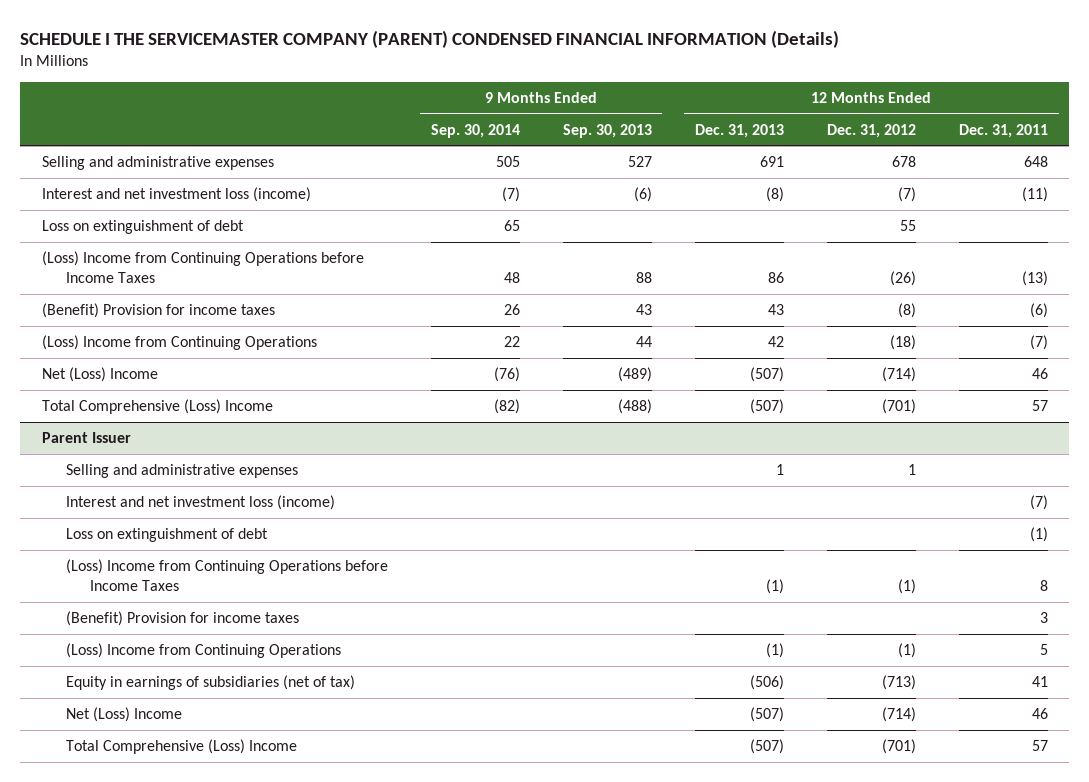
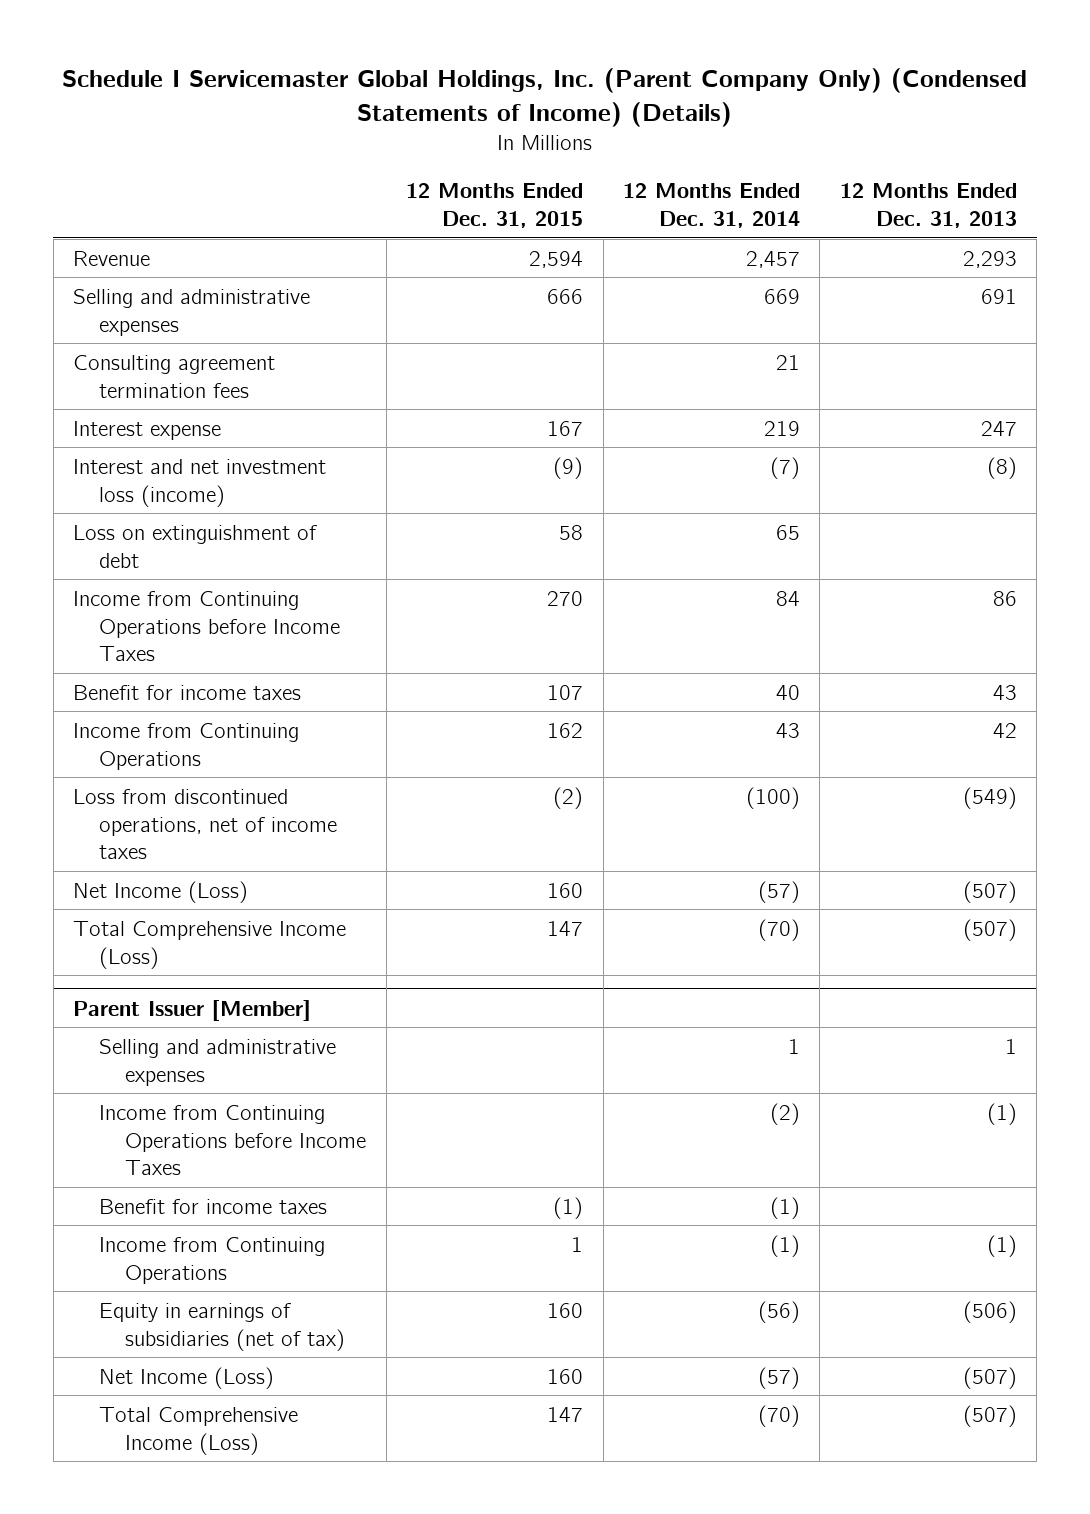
- SCHEDULE I THE SERVICEMASTER COMPANY (PARENT) CONDENSED FINANCIAL INFORMATION (Details)
+ Schedule I Servicemaster Global Holdings, Inc. (Parent Company Only) (Condensed Statements of Income) (Details)
- | 9 Months Ended Sep. 30, 2014 | 9 Months Ended Sep. 30, 2013 | 12 Months Ended Dec. 31, 2013 | 12 Months Ended Dec. 31, 2012 | 12 Months Ended Dec. 31, 2011
+ | 12 Months Ended Dec. 31, 2015 | 12 Months Ended Dec. 31, 2014 | 12 Months Ended Dec. 31, 2013
+ Revenue | 2,594 | 2,457 | 2,293
+ Consulting agreement termination fees | | 21 |
+ Interest expense | 167 | 219 | 247
- (Loss) Income from Continuing Operations before Income Taxes | 48 | 88 | 86 | (26) | (13)
- (Benefit) Provision for income taxes | 26 | 43 | 43 | (8) | (6)
- (Loss) Income from Continuing Operations | 22 | 44 | 42 | (18) | (7)
- Net (Loss) Income | (76) | (489) | (507) | (714) | 46
- Total Comprehensive (Loss) Income | (82) | (488) | (507) | (701) | 57
- Parent Issuer
+ Income from Continuing Operations before Income Taxes | 270 | 84 | 86
+ Benefit for income taxes | 107 | 40 | 43
+ Income from Continuing Operations | 162 | 43 | 42
+ Loss from discontinued operations, net of income taxes | (2) | (100) | (549)
+ Net Income (Loss) | 160 | (57) | (507)
+ Total Comprehensive Income (Loss) | 147 | (70) | (507)
+ Parent Issuer [Member]
- Interest and net investment loss (income) | | | | | (7)
- Loss on extinguishment of debt | | | | | (1)
- (Loss) Income from Continuing Operations before Income Taxes | | | (1) | (1) | 8
- (Benefit) Provision for income taxes | | | | | 3
- (Loss) Income from Continuing Operations | | | (1) | (1) | 5
+ Income from Continuing Operations before Income Taxes | | (2) | (1)
+ Benefit for income taxes | (1) | (1) |
+ Income from Continuing Operations | 1 | (1) | (1)
- Net (Loss) Income | | | (507) | (714) | 46
- Total Comprehensive (Loss) Income | | | (507) | (701) | 57
+ Net Income (Loss) | 160 | (57) | (507)
+ Total Comprehensive Income (Loss) | 147 | (70) | (507)

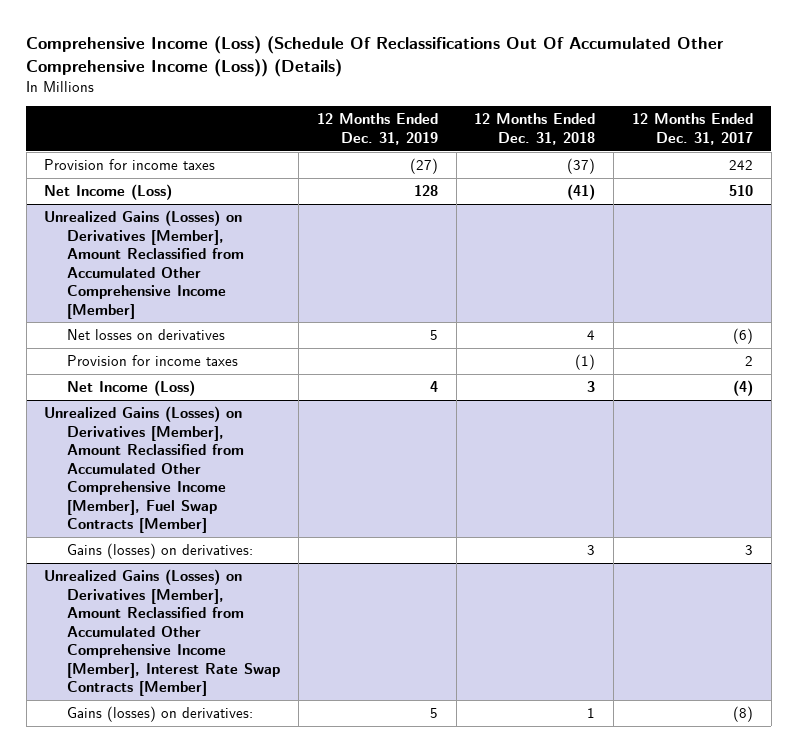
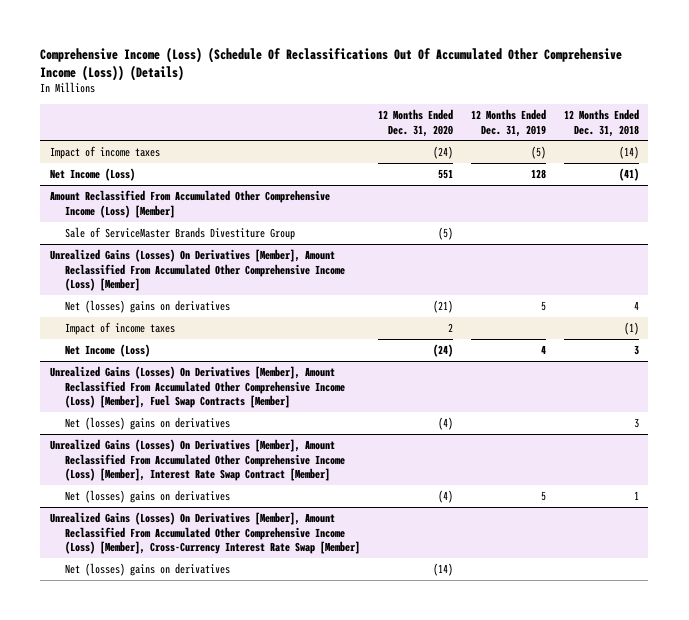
- | 12 Months Ended Dec. 31, 2019 | 12 Months Ended Dec. 31, 2018 | 12 Months Ended Dec. 31, 2017
+ | 12 Months Ended Dec. 31, 2020 | 12 Months Ended Dec. 31, 2019 | 12 Months Ended Dec. 31, 2018
- Provision for income taxes | (27) | (37) | 242
+ Impact of income taxes | (24) | (5) | (14)
- Unrealized Gains (Losses) on Derivatives [Member], Amount Reclassified from Accumulated Other Comprehensive Income [Member]
- Net losses on derivatives | 5 | 4 | (6)
- Provision for income taxes | | (1) | 2
+ Amount Reclassified From Accumulated Other Comprehensive Income (Loss) [Member]
+ Sale of ServiceMaster Brands Divestiture Group | (5) | |
+ Unrealized Gains (Losses) On Derivatives [Member], Amount Reclassified From Accumulated Other Comprehensive Income (Loss) [Member]
+ Net (losses) gains on derivatives | (21) | 5 | 4
+ Impact of income taxes | 2 | | (1)
- Unrealized Gains (Losses) on Derivatives [Member], Amount Reclassified from Accumulated Other Comprehensive Income [Member], Fuel Swap Contracts [Member]
- Gains (losses) on derivatives: | | 3 | 3
- Unrealized Gains (Losses) on Derivatives [Member], Amount Reclassified from Accumulated Other Comprehensive Income [Member], Interest Rate Swap Contracts [Member]
- Gains (losses) on derivatives: | 5 | 1 | (8)
+ Unrealized Gains (Losses) On Derivatives [Member], Amount Reclassified From Accumulated Other Comprehensive Income (Loss) [Member], Fuel Swap Contracts [Member]
+ Net (losses) gains on derivatives | (4) | | 3
+ Unrealized Gains (Losses) On Derivatives [Member], Amount Reclassified From Accumulated Other Comprehensive Income (Loss) [Member], Interest Rate Swap Contract [Member]
+ Net (losses) gains on derivatives | (4) | 5 | 1
+ Unrealized Gains (Losses) On Derivatives [Member], Amount Reclassified From Accumulated Other Comprehensive Income (Loss) [Member], Cross-Currency Interest Rate Swap [Member]
+ Net (losses) gains on derivatives | (14) | |

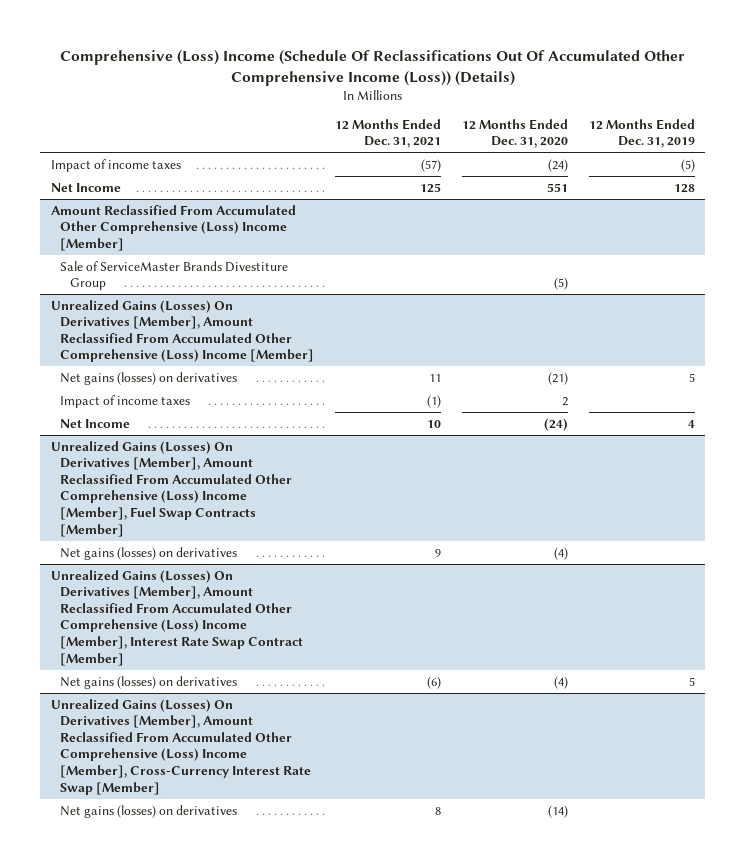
- Comprehensive Income (Loss) (Schedule Of Reclassifications Out Of Accumulated Other Comprehensive Income (Loss)) (Details)
+ Comprehensive (Loss) Income (Schedule Of Reclassifications Out Of Accumulated Other Comprehensive Income (Loss)) (Details)
- | 12 Months Ended Dec. 31, 2020 | 12 Months Ended Dec. 31, 2019 | 12 Months Ended Dec. 31, 2018
+ | 12 Months Ended Dec. 31, 2021 | 12 Months Ended Dec. 31, 2020 | 12 Months Ended Dec. 31, 2019
- Net Income (Loss) | 551 | 128 | (41)
- Amount Reclassified From Accumulated Other Comprehensive Income (Loss) [Member]
+ Net Income | 125 | 551 | 128
+ Amount Reclassified From Accumulated Other Comprehensive (Loss) Income [Member]
- Unrealized Gains (Losses) On Derivatives [Member], Amount Reclassified From Accumulated Other Comprehensive Income (Loss) [Member]
- Net (losses) gains on derivatives | (21) | 5 | 4
+ Unrealized Gains (Losses) On Derivatives [Member], Amount Reclassified From Accumulated Other Comprehensive (Loss) Income [Member]
+ Net gains (losses) on derivatives | 11 | (21) | 5
- Net Income (Loss) | (24) | 4 | 3
- Unrealized Gains (Losses) On Derivatives [Member], Amount Reclassified From Accumulated Other Comprehensive Income (Loss) [Member], Fuel Swap Contracts [Member]
- Net (losses) gains on derivatives | (4) | | 3
- Unrealized Gains (Losses) On Derivatives [Member], Amount Reclassified From Accumulated Other Comprehensive Income (Loss) [Member], Interest Rate Swap Contract [Member]
- Net (losses) gains on derivatives | (4) | 5 | 1
- Unrealized Gains (Losses) On Derivatives [Member], Amount Reclassified From Accumulated Other Comprehensive Income (Loss) [Member], Cross-Currency Interest Rate Swap [Member]
- Net (losses) gains on derivatives | (14) | |
+ Net Income | 10 | (24) | 4
+ Unrealized Gains (Losses) On Derivatives [Member], Amount Reclassified From Accumulated Other Comprehensive (Loss) Income [Member], Fuel Swap Contracts [Member]
+ Net gains (losses) on derivatives | 9 | (4) |
+ Unrealized Gains (Losses) On Derivatives [Member], Amount Reclassified From Accumulated Other Comprehensive (Loss) Income [Member], Interest Rate Swap Contract [Member]
+ Net gains (losses) on derivatives | (6) | (4) | 5
+ Unrealized Gains (Losses) On Derivatives [Member], Amount Reclassified From Accumulated Other Comprehensive (Loss) Income [Member], Cross-Currency Interest Rate Swap [Member]
+ Net gains (losses) on derivatives | 8 | (14) |

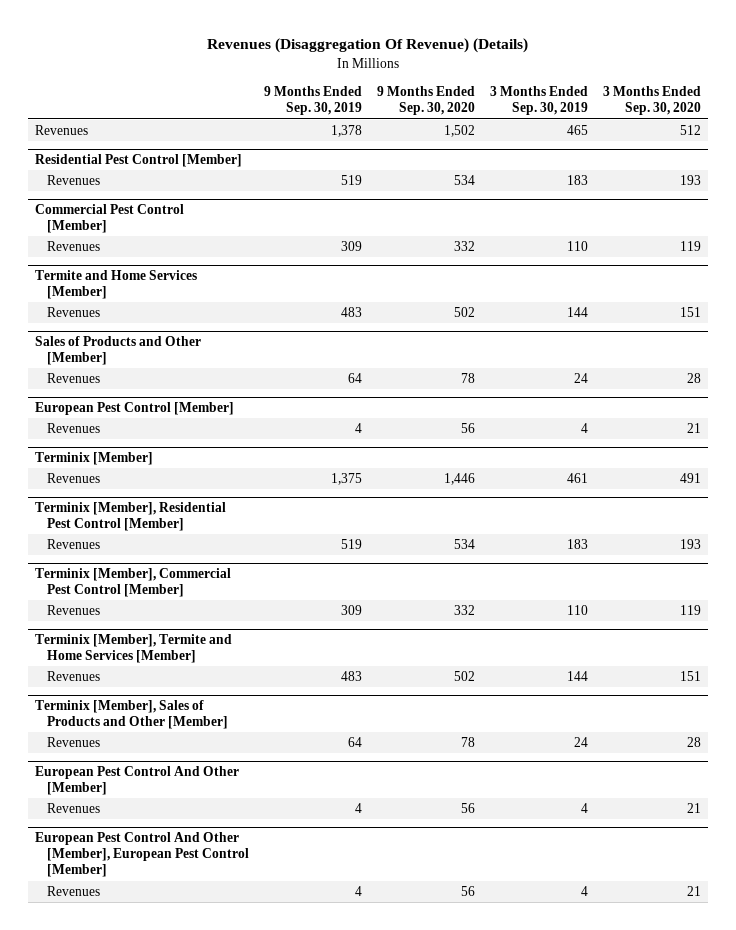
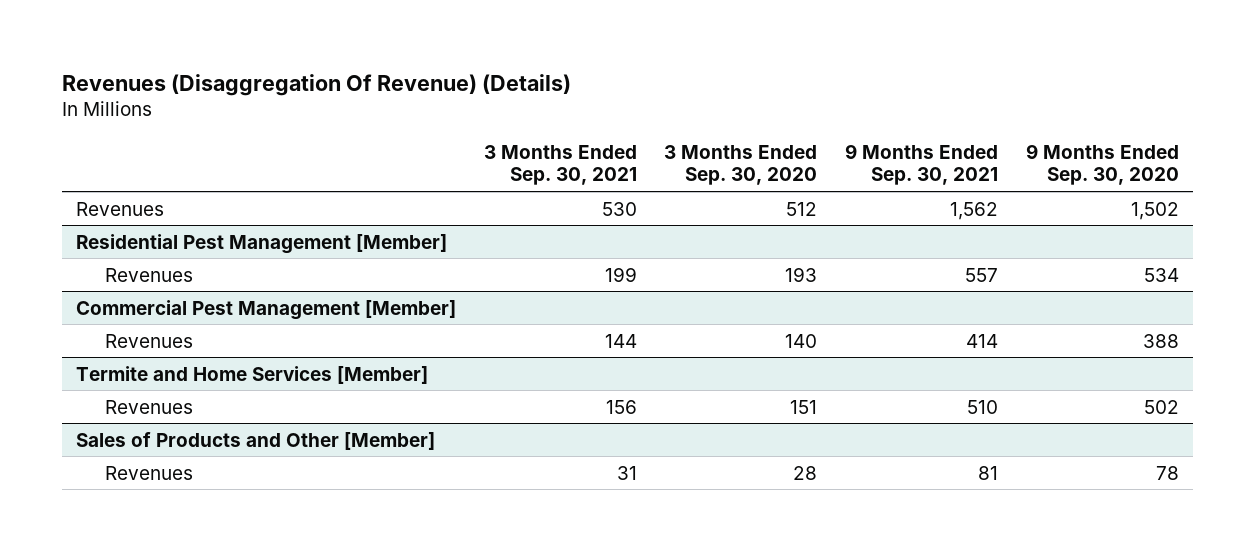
- | 9 Months Ended Sep. 30, 2019 | 9 Months Ended Sep. 30, 2020 | 3 Months Ended Sep. 30, 2019 | 3 Months Ended Sep. 30, 2020
+ | 3 Months Ended Sep. 30, 2021 | 3 Months Ended Sep. 30, 2020 | 9 Months Ended Sep. 30, 2021 | 9 Months Ended Sep. 30, 2020
- Residential Pest Control [Member]
+ Residential Pest Management [Member]
- Commercial Pest Control [Member]
- Revenues | 309 | 332 | 110 | 119
+ Commercial Pest Management [Member]
+ Revenues | 144 | 140 | 414 | 388
- European Pest Control [Member]
- Revenues | 4 | 56 | 4 | 21
- Terminix [Member]
- Revenues | 1,375 | 1,446 | 461 | 491
- Terminix [Member], Residential Pest Control [Member]
- Revenues | 519 | 534 | 183 | 193
- Terminix [Member], Commercial Pest Control [Member]
- Revenues | 309 | 332 | 110 | 119
- Terminix [Member], Termite and Home Services [Member]
- Revenues | 483 | 502 | 144 | 151
- Terminix [Member], Sales of Products and Other [Member]
- Revenues | 64 | 78 | 24 | 28
- European Pest Control And Other [Member]
- Revenues | 4 | 56 | 4 | 21
- European Pest Control And Other [Member], European Pest Control [Member]
- Revenues | 4 | 56 | 4 | 21

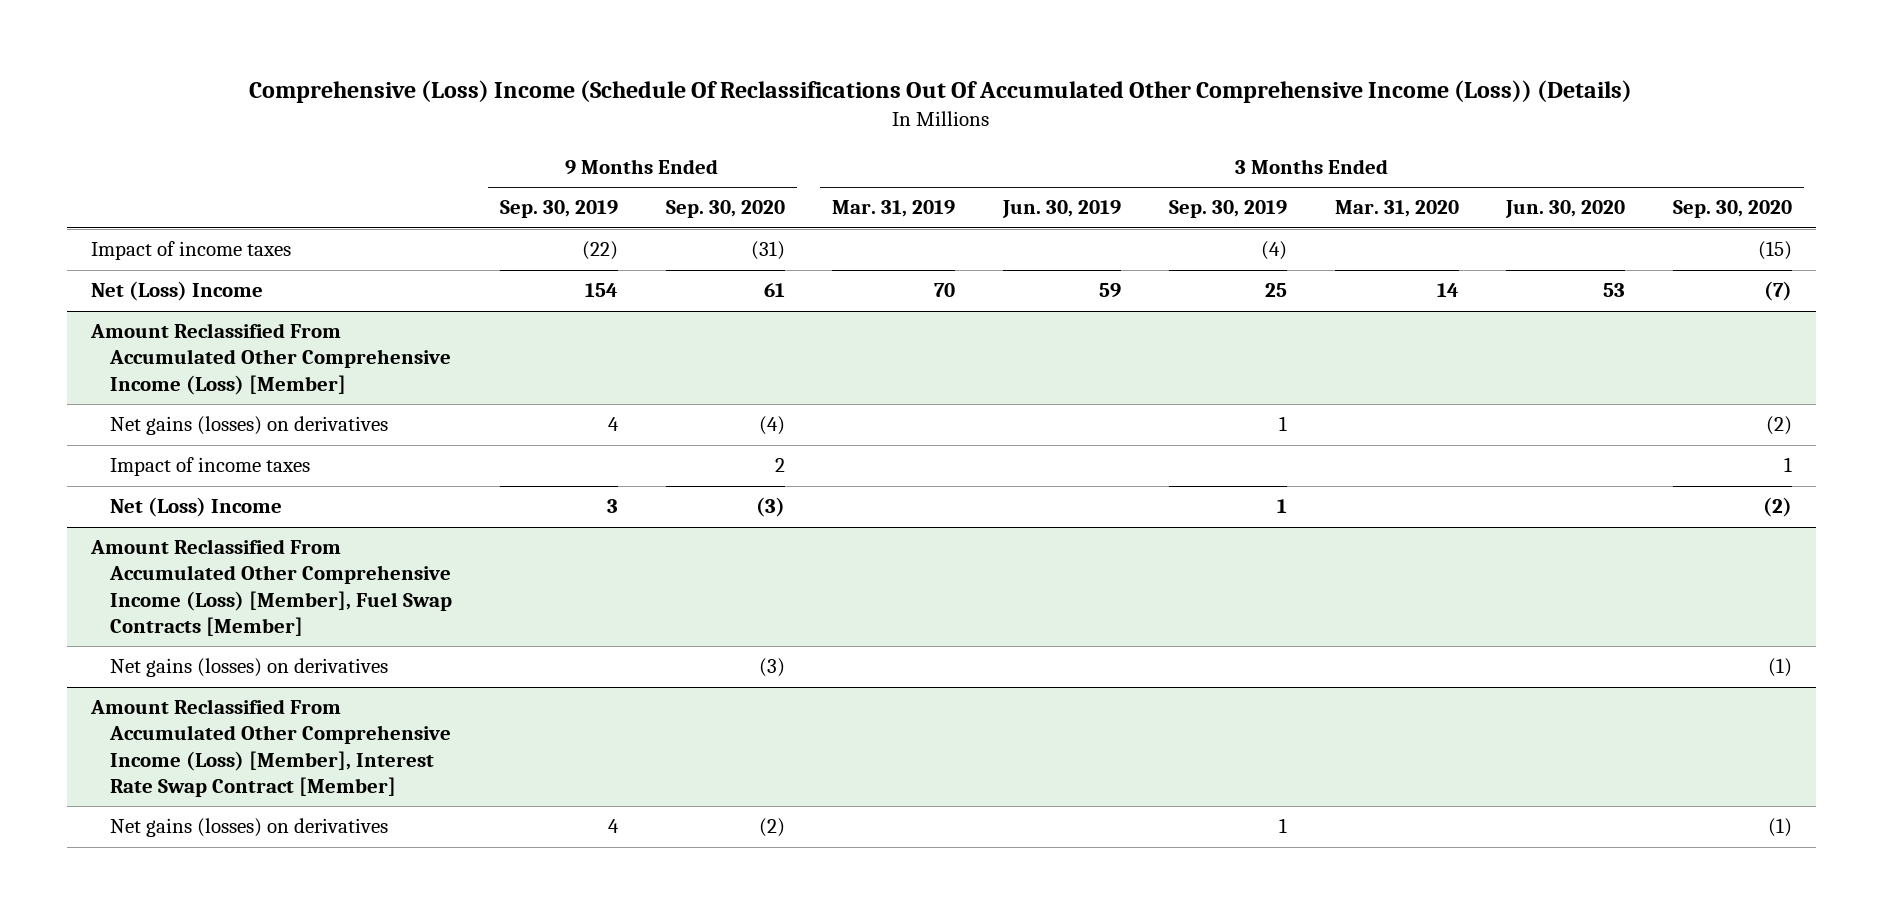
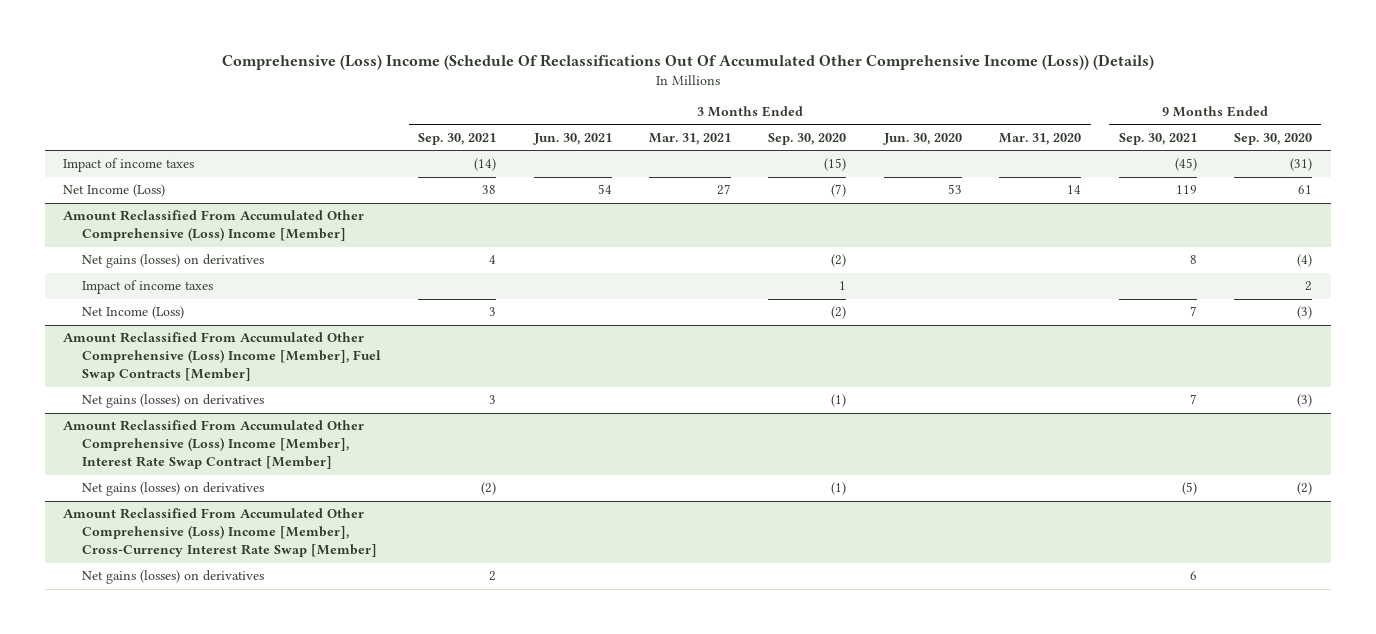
- | 9 Months Ended Sep. 30, 2019 | 9 Months Ended Sep. 30, 2020 | 3 Months Ended Mar. 31, 2019 | 3 Months Ended Jun. 30, 2019 | 3 Months Ended Sep. 30, 2019 | 3 Months Ended Mar. 31, 2020 | 3 Months Ended Jun. 30, 2020 | 3 Months Ended Sep. 30, 2020
+ | 3 Months Ended Sep. 30, 2021 | 3 Months Ended Jun. 30, 2021 | 3 Months Ended Mar. 31, 2021 | 3 Months Ended Sep. 30, 2020 | 3 Months Ended Jun. 30, 2020 | 3 Months Ended Mar. 31, 2020 | 9 Months Ended Sep. 30, 2021 | 9 Months Ended Sep. 30, 2020
- Net (Loss) Income | 154 | 61 | 70 | 59 | 25 | 14 | 53 | (7)
- Amount Reclassified From Accumulated Other Comprehensive Income (Loss) [Member]
+ Net Income (Loss) | 38 | 54 | 27 | (7) | 53 | 14 | 119 | 61
+ Amount Reclassified From Accumulated Other Comprehensive (Loss) Income [Member]
- Net (Loss) Income | 3 | (3) | | | 1 | | | (2)
- Amount Reclassified From Accumulated Other Comprehensive Income (Loss) [Member], Fuel Swap Contracts [Member]
+ Net Income (Loss) | 3 | | | (2) | | | 7 | (3)
+ Amount Reclassified From Accumulated Other Comprehensive (Loss) Income [Member], Fuel Swap Contracts [Member]
- Amount Reclassified From Accumulated Other Comprehensive Income (Loss) [Member], Interest Rate Swap Contract [Member]
+ Amount Reclassified From Accumulated Other Comprehensive (Loss) Income [Member], Interest Rate Swap Contract [Member]
+ Amount Reclassified From Accumulated Other Comprehensive (Loss) Income [Member], Cross-Currency Interest Rate Swap [Member]
+ Net gains (losses) on derivatives | 2 | | | | | | 6 |

